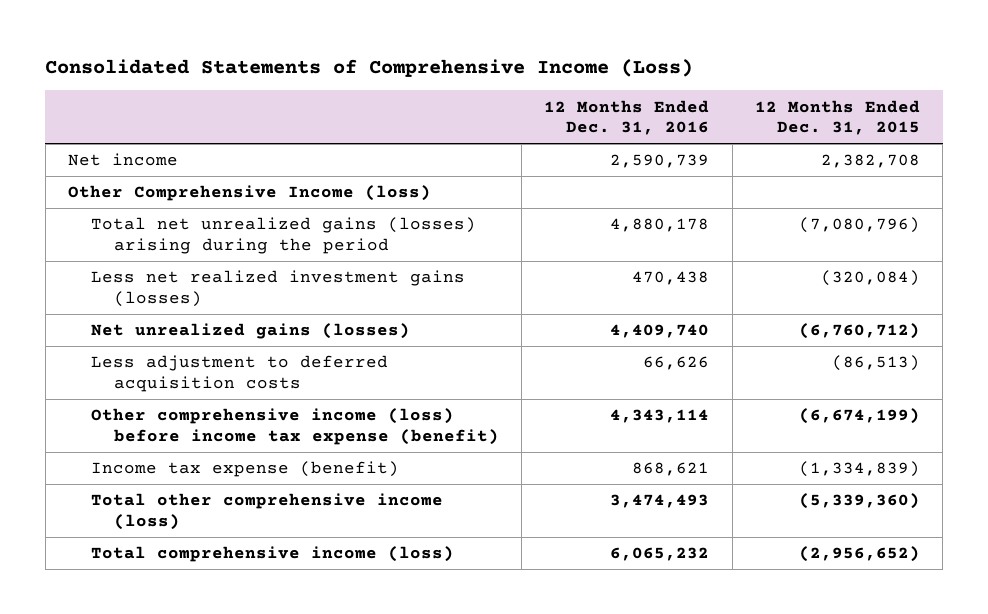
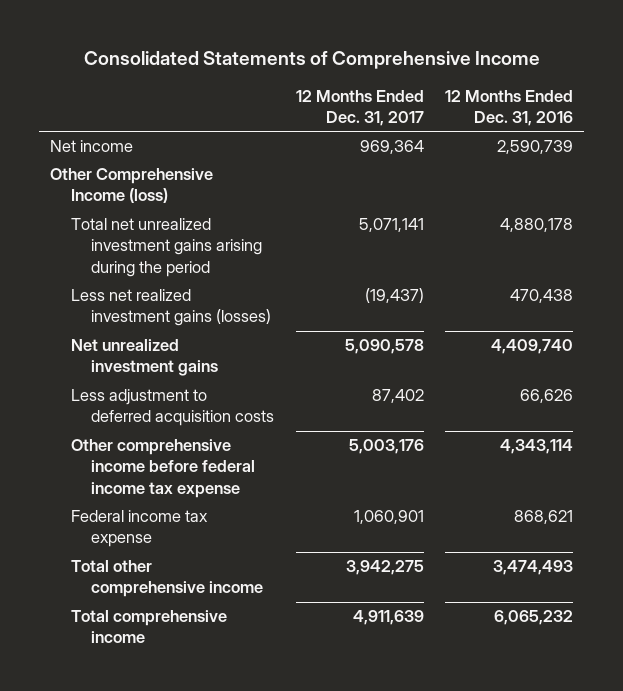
- Consolidated Statements of Comprehensive Income (Loss)
+ Consolidated Statements of Comprehensive Income
- | 12 Months Ended Dec. 31, 2016 | 12 Months Ended Dec. 31, 2015
+ | 12 Months Ended Dec. 31, 2017 | 12 Months Ended Dec. 31, 2016
- Total net unrealized gains (losses) arising during the period | 4,880,178 | (7,080,796)
+ Total net unrealized investment gains arising during the period | 5,071,141 | 4,880,178
- Net unrealized gains (losses) | 4,409,740 | (6,760,712)
+ Net unrealized investment gains | 5,090,578 | 4,409,740
- Other comprehensive income (loss) before income tax expense (benefit) | 4,343,114 | (6,674,199)
- Income tax expense (benefit) | 868,621 | (1,334,839)
- Total other comprehensive income (loss) | 3,474,493 | (5,339,360)
- Total comprehensive income (loss) | 6,065,232 | (2,956,652)
+ Other comprehensive income before federal income tax expense | 5,003,176 | 4,343,114
+ Federal income tax expense | 1,060,901 | 868,621
+ Total other comprehensive income | 3,942,275 | 3,474,493
+ Total comprehensive income | 4,911,639 | 6,065,232

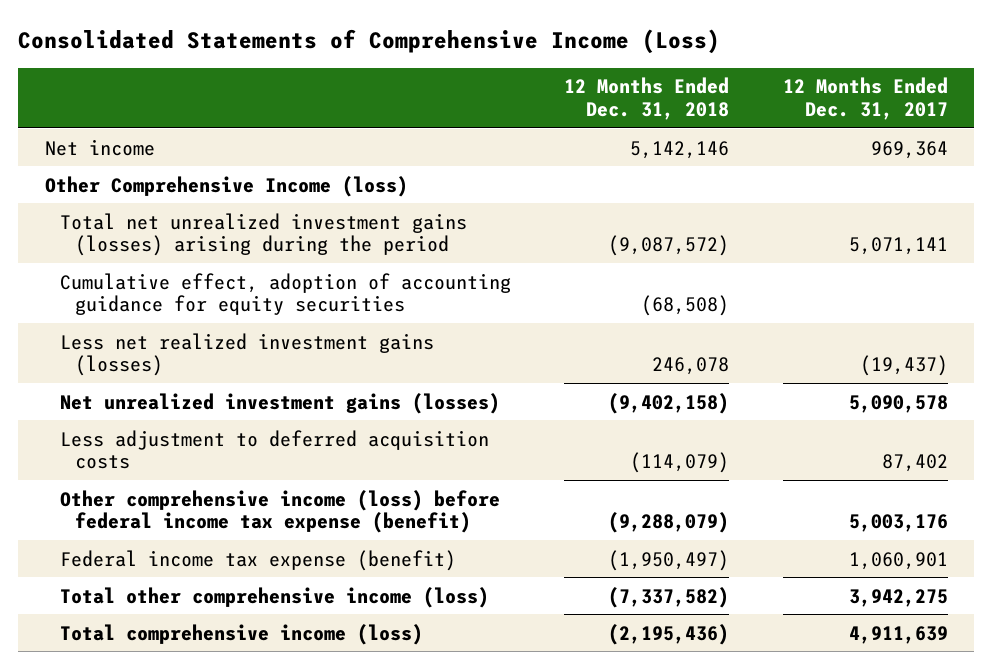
- Consolidated Statements of Comprehensive Income
+ Consolidated Statements of Comprehensive Income (Loss)
- | 12 Months Ended Dec. 31, 2017 | 12 Months Ended Dec. 31, 2016
+ | 12 Months Ended Dec. 31, 2018 | 12 Months Ended Dec. 31, 2017
- Total net unrealized investment gains arising during the period | 5,071,141 | 4,880,178
+ Total net unrealized investment gains (losses) arising during the period | (9,087,572) | 5,071,141
+ Cumulative effect, adoption of accounting guidance for equity securities | (68,508) |
- Net unrealized investment gains | 5,090,578 | 4,409,740
+ Net unrealized investment gains (losses) | (9,402,158) | 5,090,578
- Other comprehensive income before federal income tax expense | 5,003,176 | 4,343,114
- Federal income tax expense | 1,060,901 | 868,621
- Total other comprehensive income | 3,942,275 | 3,474,493
- Total comprehensive income | 4,911,639 | 6,065,232
+ Other comprehensive income (loss) before federal income tax expense (benefit) | (9,288,079) | 5,003,176
+ Federal income tax expense (benefit) | (1,950,497) | 1,060,901
+ Total other comprehensive income (loss) | (7,337,582) | 3,942,275
+ Total comprehensive income (loss) | (2,195,436) | 4,911,639

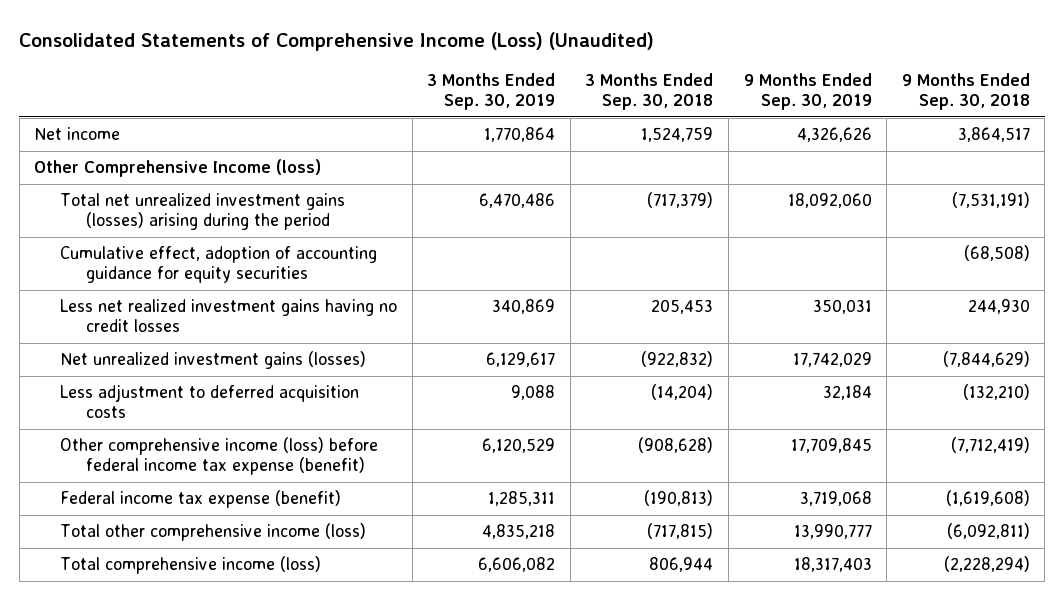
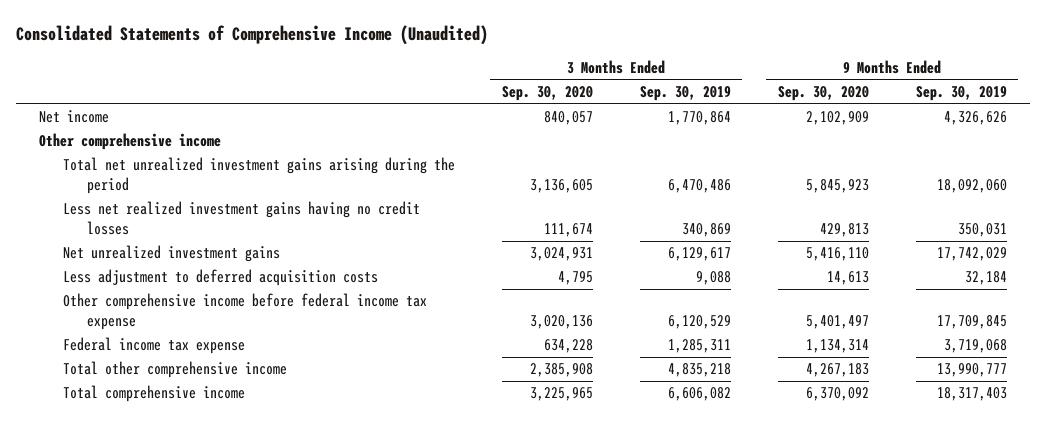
- Consolidated Statements of Comprehensive Income (Loss) (Unaudited)
+ Consolidated Statements of Comprehensive Income (Unaudited)
- | 3 Months Ended Sep. 30, 2019 | 3 Months Ended Sep. 30, 2018 | 9 Months Ended Sep. 30, 2019 | 9 Months Ended Sep. 30, 2018
+ | 3 Months Ended Sep. 30, 2020 | 3 Months Ended Sep. 30, 2019 | 9 Months Ended Sep. 30, 2020 | 9 Months Ended Sep. 30, 2019
- Other Comprehensive Income (loss)
- Total net unrealized investment gains (losses) arising during the period | 6,470,486 | (717,379) | 18,092,060 | (7,531,191)
- Cumulative effect, adoption of accounting guidance for equity securities | | | | (68,508)
+ Other comprehensive income
+ Total net unrealized investment gains arising during the period | 3,136,605 | 6,470,486 | 5,845,923 | 18,092,060
- Net unrealized investment gains (losses) | 6,129,617 | (922,832) | 17,742,029 | (7,844,629)
+ Net unrealized investment gains | 3,024,931 | 6,129,617 | 5,416,110 | 17,742,029
- Other comprehensive income (loss) before federal income tax expense (benefit) | 6,120,529 | (908,628) | 17,709,845 | (7,712,419)
- Federal income tax expense (benefit) | 1,285,311 | (190,813) | 3,719,068 | (1,619,608)
- Total other comprehensive income (loss) | 4,835,218 | (717,815) | 13,990,777 | (6,092,811)
- Total comprehensive income (loss) | 6,606,082 | 806,944 | 18,317,403 | (2,228,294)
+ Other comprehensive income before federal income tax expense | 3,020,136 | 6,120,529 | 5,401,497 | 17,709,845
+ Federal income tax expense | 634,228 | 1,285,311 | 1,134,314 | 3,719,068
+ Total other comprehensive income | 2,385,908 | 4,835,218 | 4,267,183 | 13,990,777
+ Total comprehensive income | 3,225,965 | 6,606,082 | 6,370,092 | 18,317,403

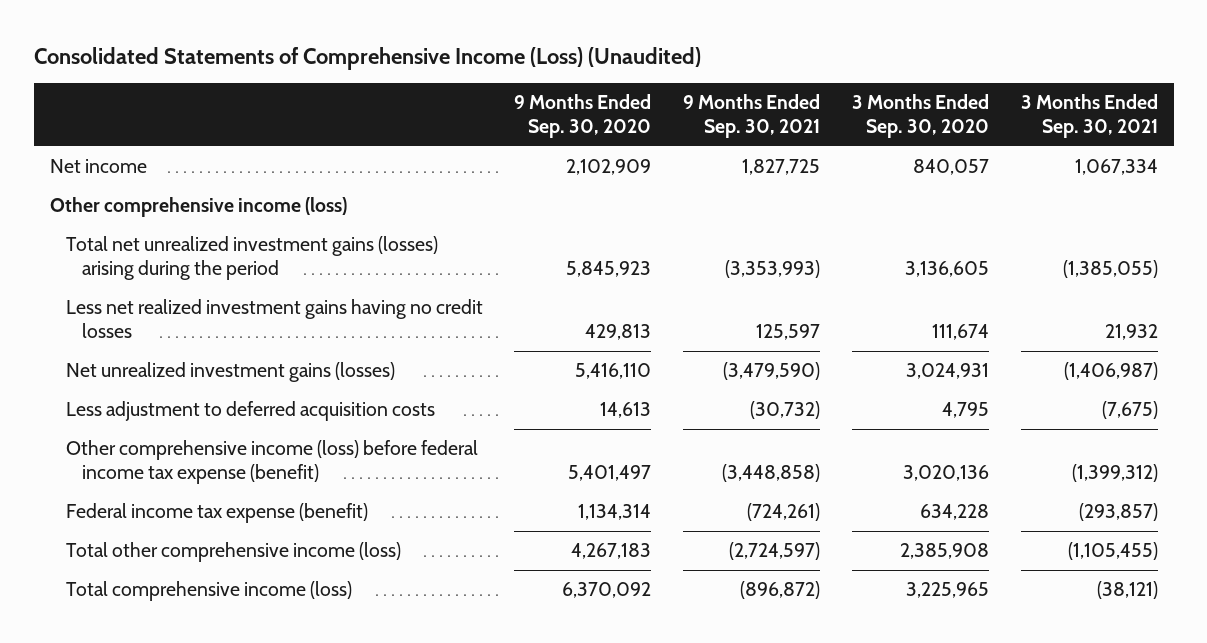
- Consolidated Statements of Comprehensive Income (Unaudited)
+ Consolidated Statements of Comprehensive Income (Loss) (Unaudited)
- | 3 Months Ended Sep. 30, 2020 | 3 Months Ended Sep. 30, 2019 | 9 Months Ended Sep. 30, 2020 | 9 Months Ended Sep. 30, 2019
+ | 9 Months Ended Sep. 30, 2020 | 9 Months Ended Sep. 30, 2021 | 3 Months Ended Sep. 30, 2020 | 3 Months Ended Sep. 30, 2021
- Other comprehensive income
- Total net unrealized investment gains arising during the period | 3,136,605 | 6,470,486 | 5,845,923 | 18,092,060
+ Other comprehensive income (loss)
+ Total net unrealized investment gains (losses) arising during the period | 5,845,923 | (3,353,993) | 3,136,605 | (1,385,055)
- Net unrealized investment gains | 3,024,931 | 6,129,617 | 5,416,110 | 17,742,029
+ Net unrealized investment gains (losses) | 5,416,110 | (3,479,590) | 3,024,931 | (1,406,987)
- Other comprehensive income before federal income tax expense | 3,020,136 | 6,120,529 | 5,401,497 | 17,709,845
- Federal income tax expense | 634,228 | 1,285,311 | 1,134,314 | 3,719,068
- Total other comprehensive income | 2,385,908 | 4,835,218 | 4,267,183 | 13,990,777
- Total comprehensive income | 3,225,965 | 6,606,082 | 6,370,092 | 18,317,403
+ Other comprehensive income (loss) before federal income tax expense (benefit) | 5,401,497 | (3,448,858) | 3,020,136 | (1,399,312)
+ Federal income tax expense (benefit) | 1,134,314 | (724,261) | 634,228 | (293,857)
+ Total other comprehensive income (loss) | 4,267,183 | (2,724,597) | 2,385,908 | (1,105,455)
+ Total comprehensive income (loss) | 6,370,092 | (896,872) | 3,225,965 | (38,121)

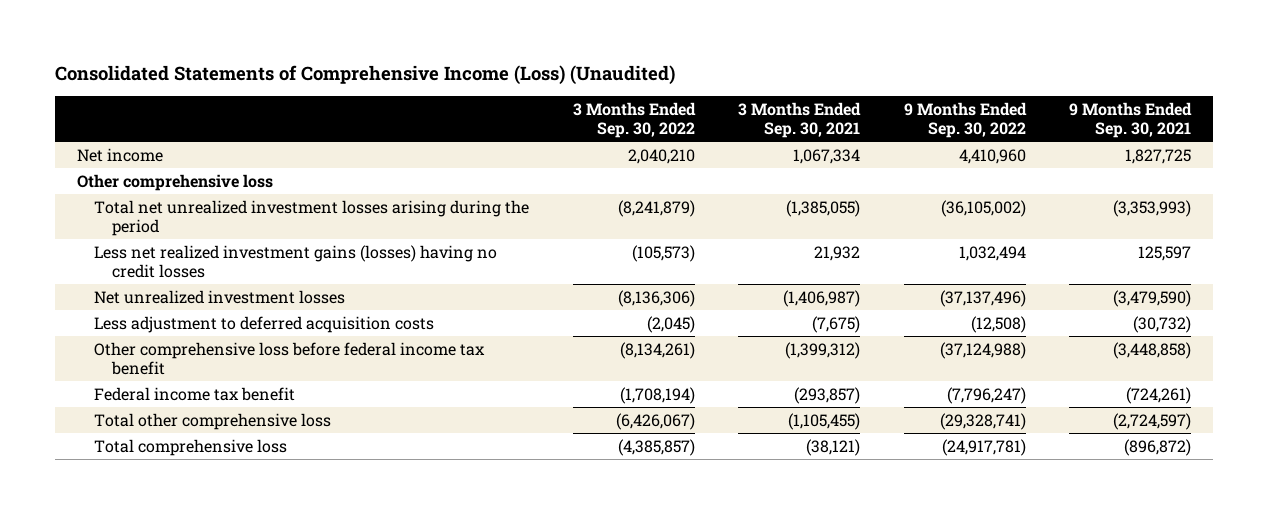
- | 9 Months Ended Sep. 30, 2020 | 9 Months Ended Sep. 30, 2021 | 3 Months Ended Sep. 30, 2020 | 3 Months Ended Sep. 30, 2021
+ | 3 Months Ended Sep. 30, 2022 | 3 Months Ended Sep. 30, 2021 | 9 Months Ended Sep. 30, 2022 | 9 Months Ended Sep. 30, 2021
- Other comprehensive income (loss)
- Total net unrealized investment gains (losses) arising during the period | 5,845,923 | (3,353,993) | 3,136,605 | (1,385,055)
- Less net realized investment gains having no credit losses | 429,813 | 125,597 | 111,674 | 21,932
- Net unrealized investment gains (losses) | 5,416,110 | (3,479,590) | 3,024,931 | (1,406,987)
+ Other comprehensive loss
+ Total net unrealized investment losses arising during the period | (8,241,879) | (1,385,055) | (36,105,002) | (3,353,993)
+ Less net realized investment gains (losses) having no credit losses | (105,573) | 21,932 | 1,032,494 | 125,597
+ Net unrealized investment losses | (8,136,306) | (1,406,987) | (37,137,496) | (3,479,590)
- Other comprehensive income (loss) before federal income tax expense (benefit) | 5,401,497 | (3,448,858) | 3,020,136 | (1,399,312)
- Federal income tax expense (benefit) | 1,134,314 | (724,261) | 634,228 | (293,857)
- Total other comprehensive income (loss) | 4,267,183 | (2,724,597) | 2,385,908 | (1,105,455)
- Total comprehensive income (loss) | 6,370,092 | (896,872) | 3,225,965 | (38,121)
+ Other comprehensive loss before federal income tax benefit | (8,134,261) | (1,399,312) | (37,124,988) | (3,448,858)
+ Federal income tax benefit | (1,708,194) | (293,857) | (7,796,247) | (724,261)
+ Total other comprehensive loss | (6,426,067) | (1,105,455) | (29,328,741) | (2,724,597)
+ Total comprehensive loss | (4,385,857) | (38,121) | (24,917,781) | (896,872)

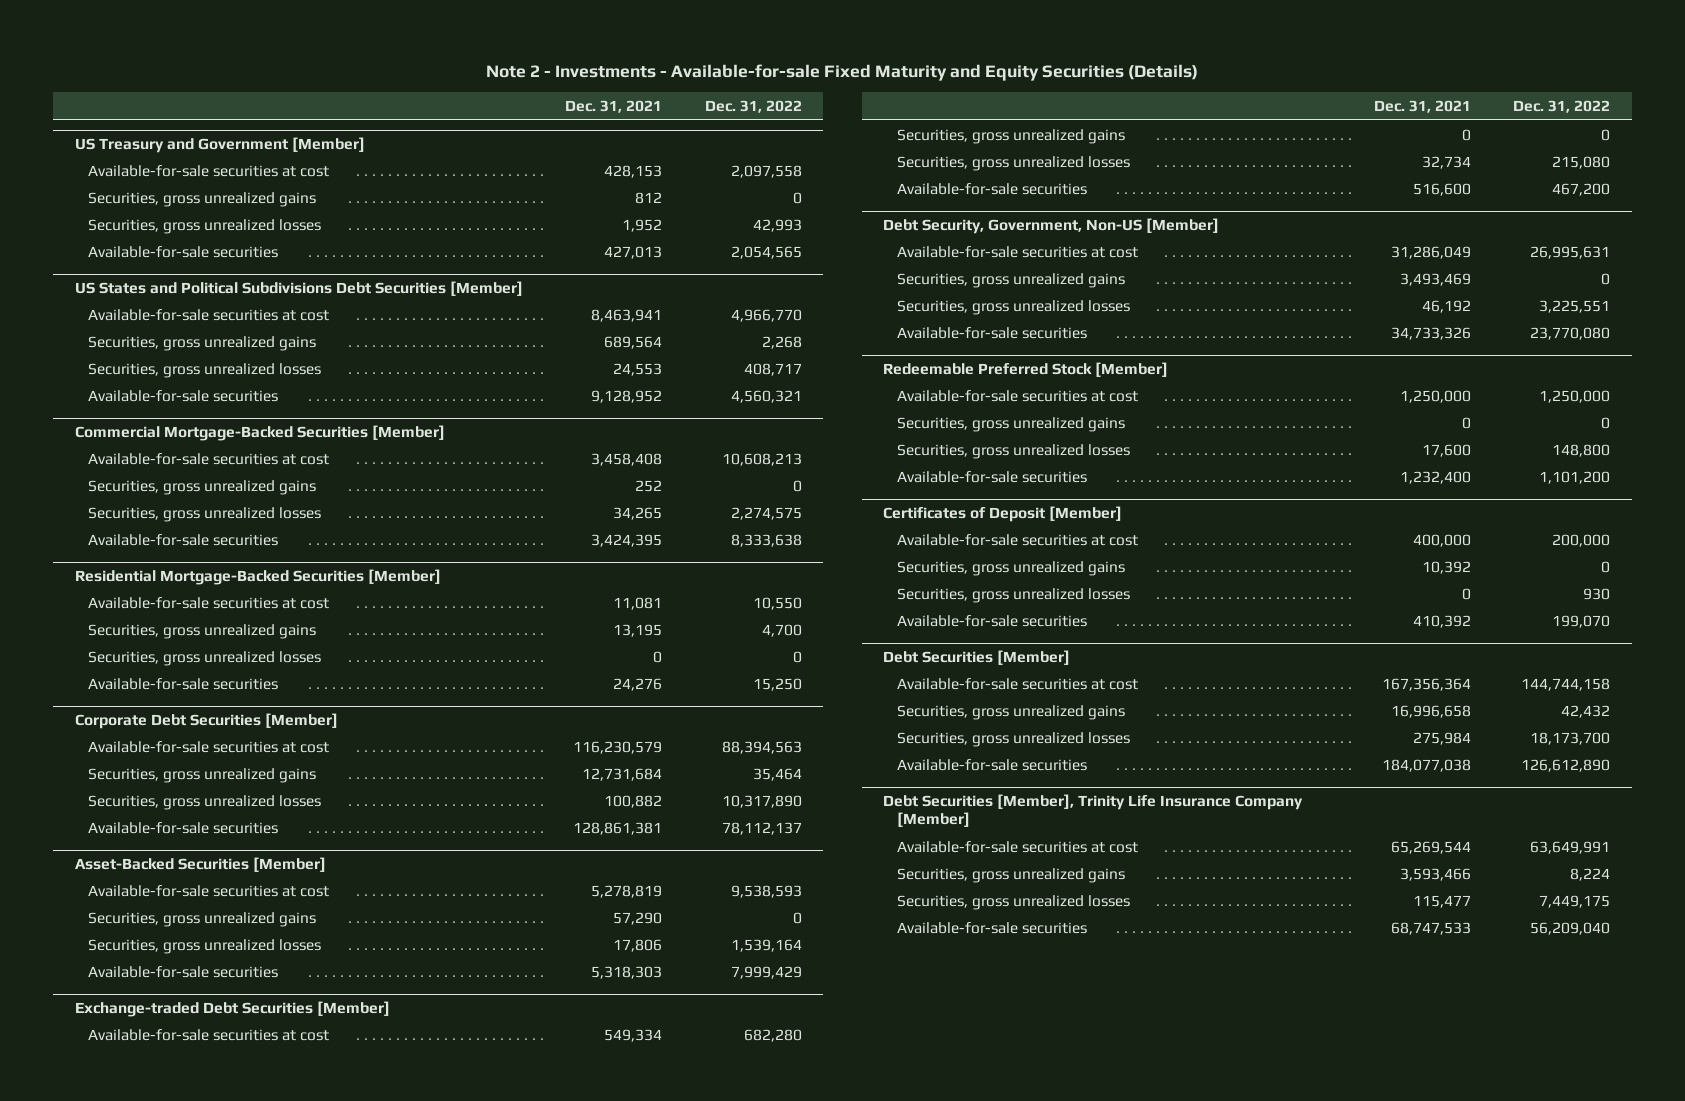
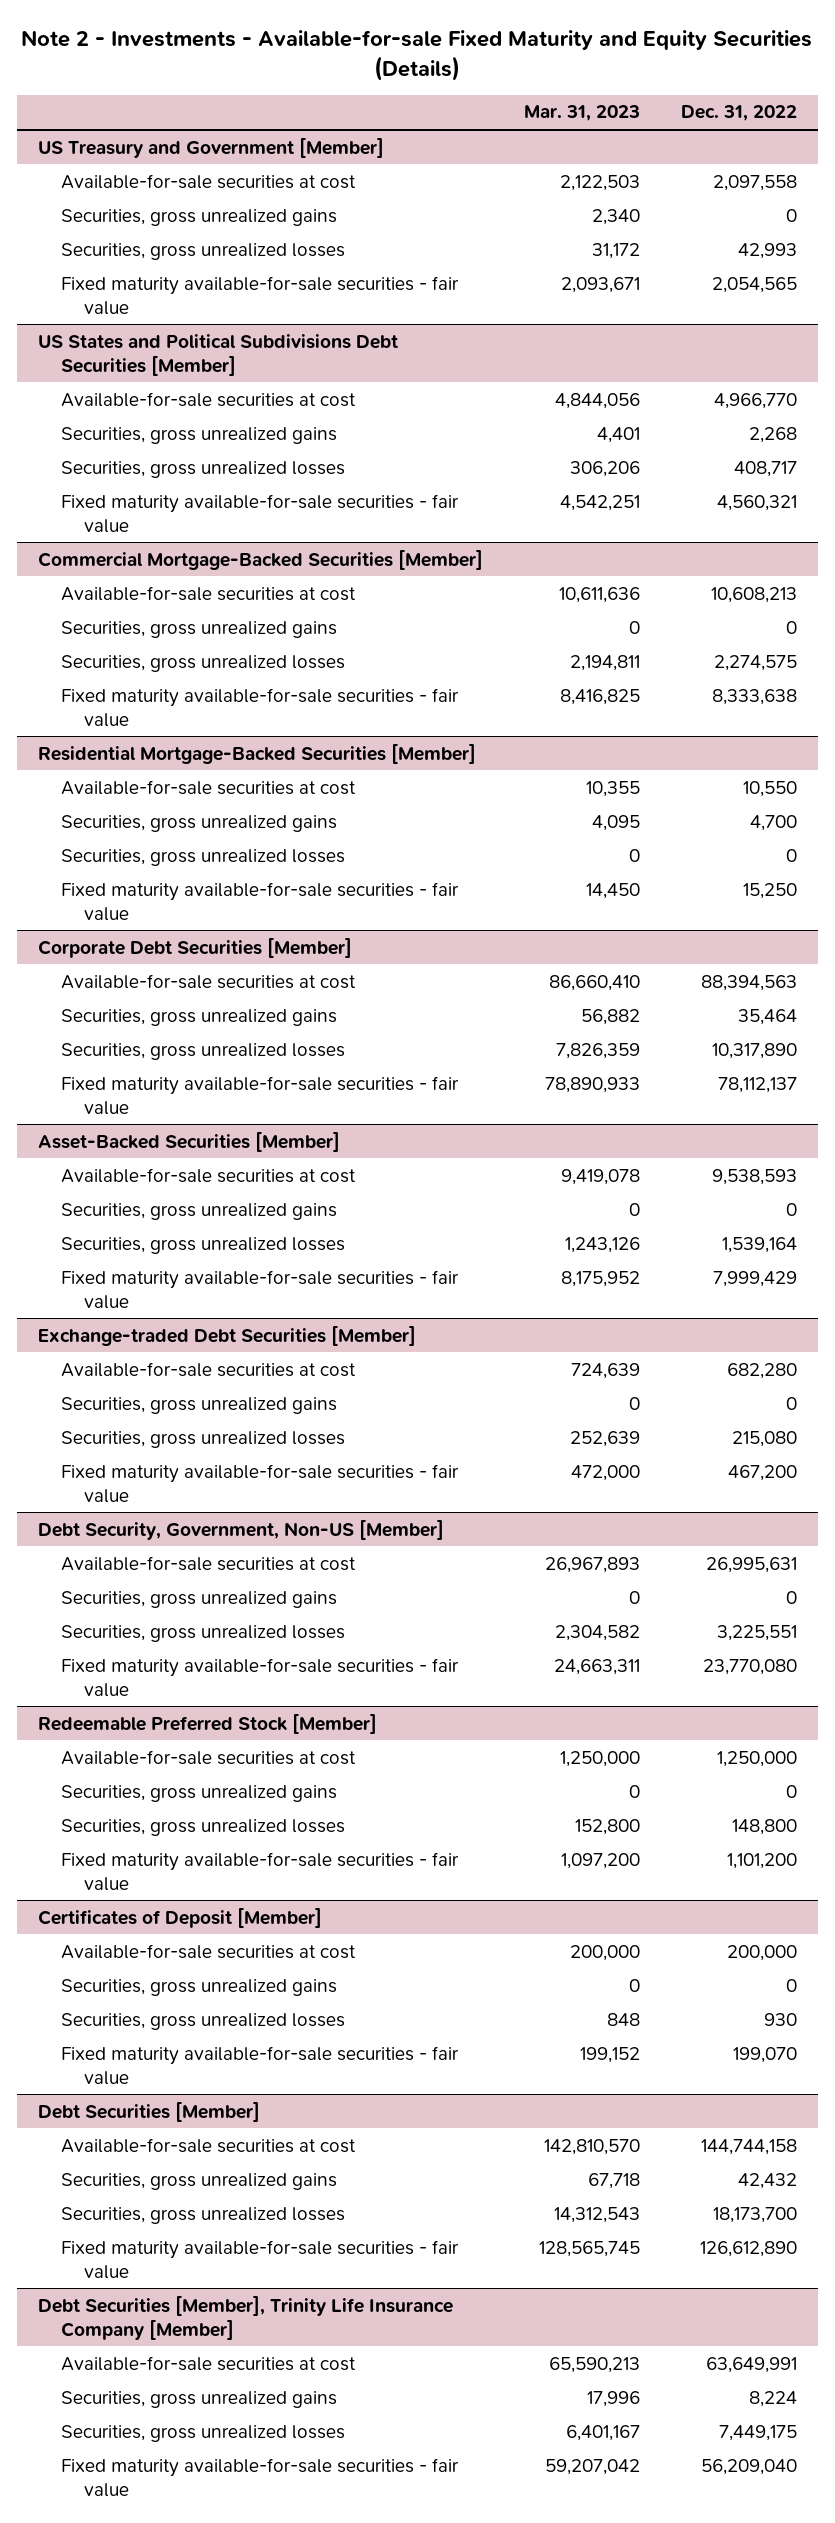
- | Dec. 31, 2021 | Dec. 31, 2022
+ | Mar. 31, 2023 | Dec. 31, 2022
@ US Treasury and Government [Member]
- Available-for-sale securities | 427,013 | 2,054,565
+ Fixed maturity available-for-sale securities - fair value | 2,093,671 | 2,054,565
@ US States and Political Subdivisions Debt Securities [Member]
- Available-for-sale securities | 9,128,952 | 4,560,321
+ Fixed maturity available-for-sale securities - fair value | 4,542,251 | 4,560,321
@ Commercial Mortgage-Backed Securities [Member]
- Available-for-sale securities | 3,424,395 | 8,333,638
+ Fixed maturity available-for-sale securities - fair value | 8,416,825 | 8,333,638
@ Residential Mortgage-Backed Securities [Member]
- Available-for-sale securities | 24,276 | 15,250
+ Fixed maturity available-for-sale securities - fair value | 14,450 | 15,250
@ Corporate Debt Securities [Member]
- Available-for-sale securities | 128,861,381 | 78,112,137
+ Fixed maturity available-for-sale securities - fair value | 78,890,933 | 78,112,137
@ Asset-Backed Securities [Member]
- Available-for-sale securities | 5,318,303 | 7,999,429
+ Fixed maturity available-for-sale securities - fair value | 8,175,952 | 7,999,429
@ Exchange-traded Debt Securities [Member]
- Available-for-sale securities | 516,600 | 467,200
+ Fixed maturity available-for-sale securities - fair value | 472,000 | 467,200
@ Debt Security, Government, Non-US [Member]
- Available-for-sale securities | 34,733,326 | 23,770,080
+ Fixed maturity available-for-sale securities - fair value | 24,663,311 | 23,770,080
@ Redeemable Preferred Stock [Member]
- Available-for-sale securities | 1,232,400 | 1,101,200
+ Fixed maturity available-for-sale securities - fair value | 1,097,200 | 1,101,200
@ Certificates of Deposit [Member]
- Available-for-sale securities | 410,392 | 199,070
+ Fixed maturity available-for-sale securities - fair value | 199,152 | 199,070
@ Debt Securities [Member]
- Available-for-sale securities | 184,077,038 | 126,612,890
+ Fixed maturity available-for-sale securities - fair value | 128,565,745 | 126,612,890
@ Debt Securities [Member], Trinity Life Insurance Company [Member]
- Available-for-sale securities | 68,747,533 | 56,209,040
+ Fixed maturity available-for-sale securities - fair value | 59,207,042 | 56,209,040

